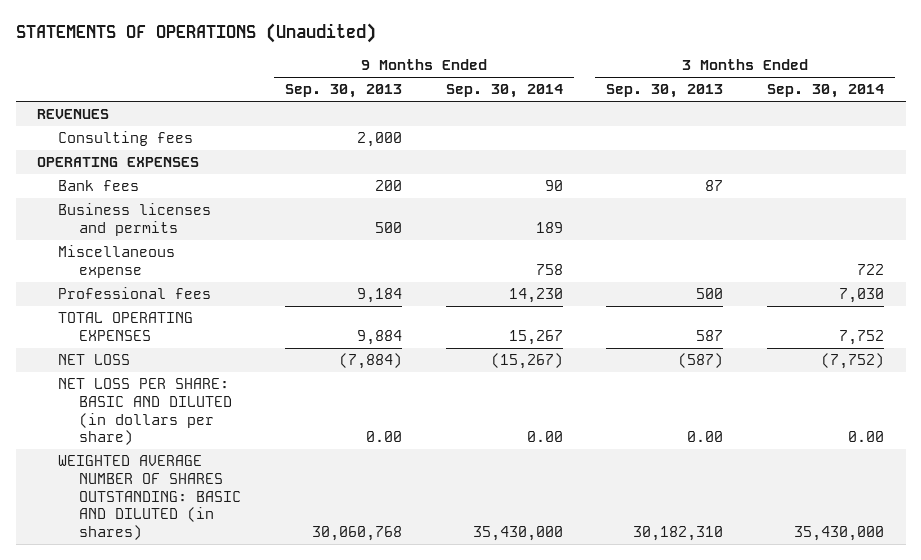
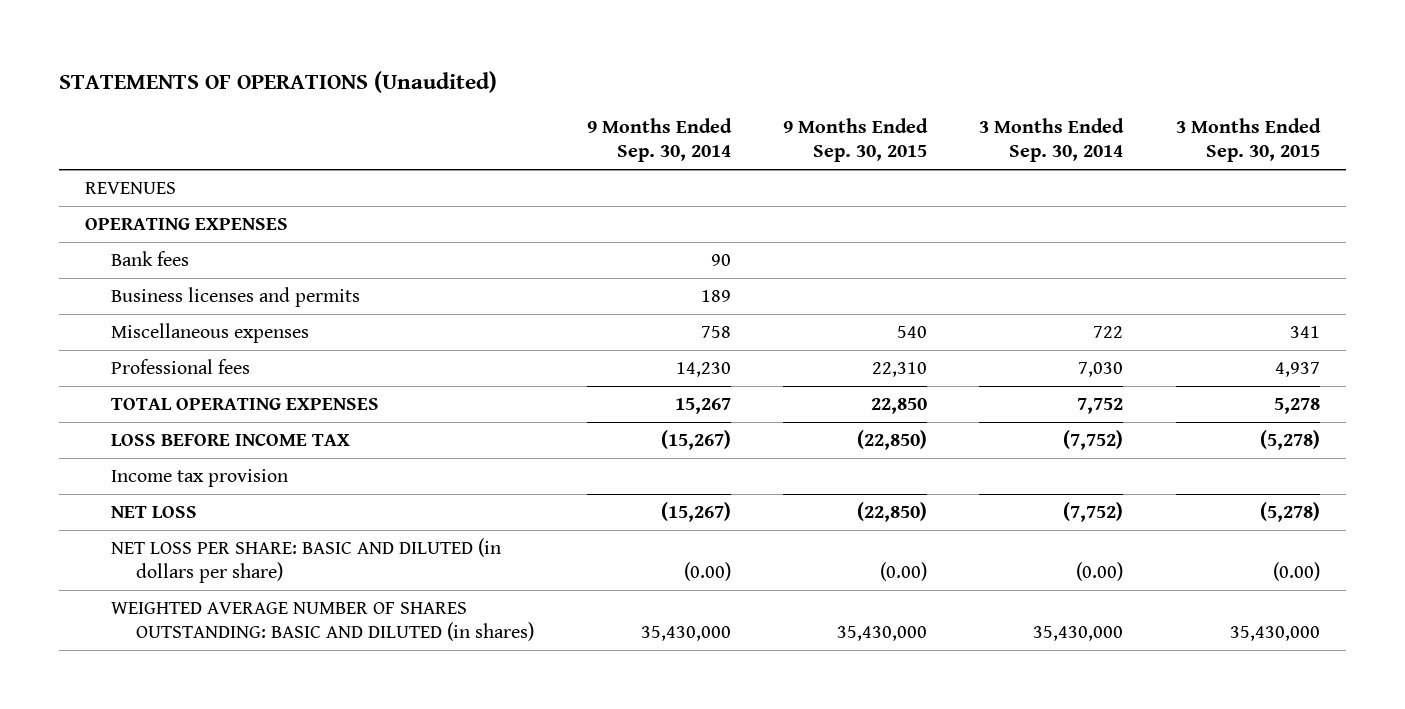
- | 9 Months Ended Sep. 30, 2013 | 9 Months Ended Sep. 30, 2014 | 3 Months Ended Sep. 30, 2013 | 3 Months Ended Sep. 30, 2014
+ | 9 Months Ended Sep. 30, 2014 | 9 Months Ended Sep. 30, 2015 | 3 Months Ended Sep. 30, 2014 | 3 Months Ended Sep. 30, 2015
- Consulting fees | 2,000 | | |
- Miscellaneous expense | | 758 | | 722
+ Miscellaneous expenses | 758 | 540 | 722 | 341
+ LOSS BEFORE INCOME TAX | (15,267) | (22,850) | (7,752) | (5,278)
+ Income tax provision
- NET LOSS PER SHARE: BASIC AND DILUTED (in dollars per share) | 0.00 | 0.00 | 0.00 | 0.00
+ NET LOSS PER SHARE: BASIC AND DILUTED (in dollars per share) | (0.00) | (0.00) | (0.00) | (0.00)

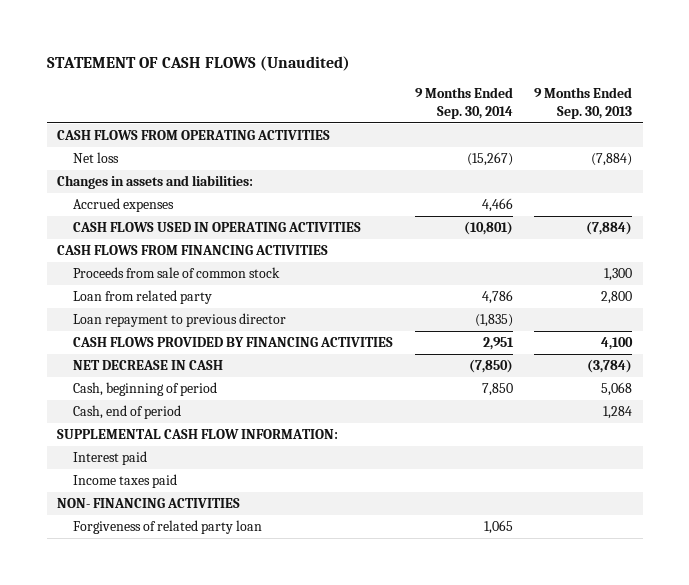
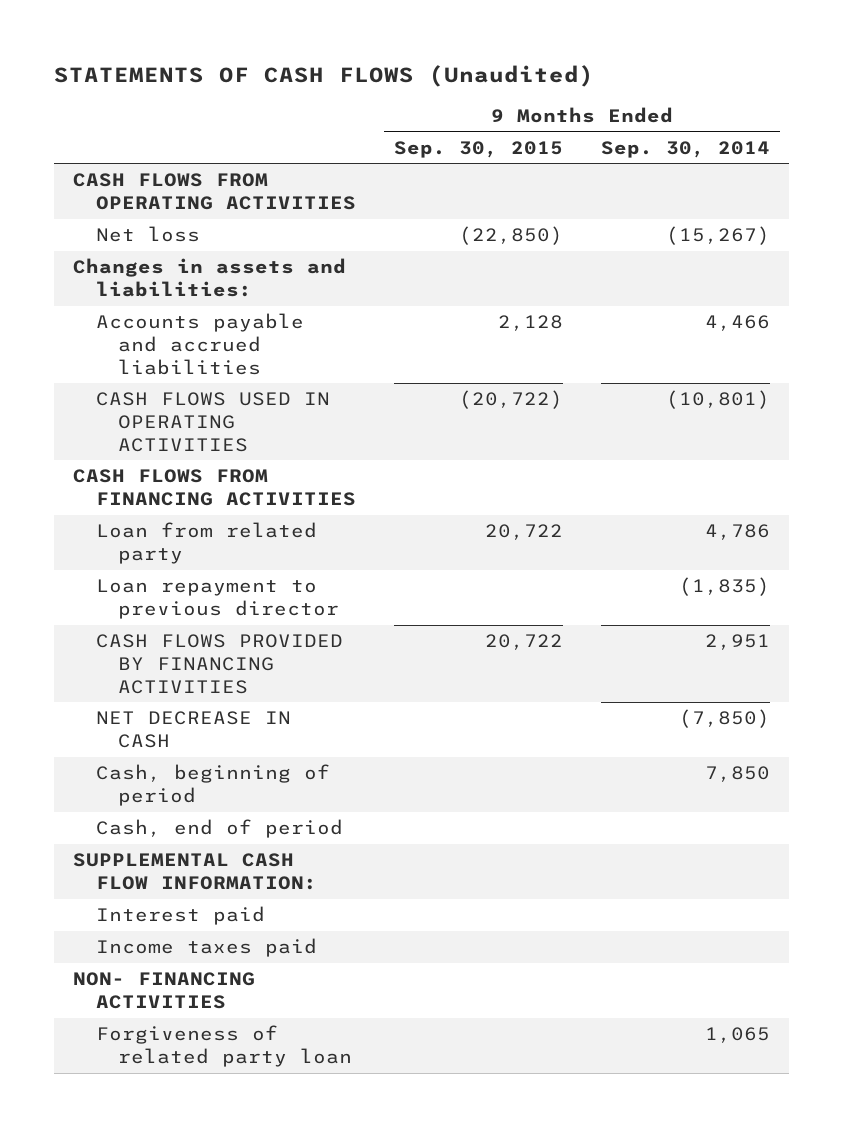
- STATEMENT OF CASH FLOWS (Unaudited)
+ STATEMENTS OF CASH FLOWS (Unaudited)
- | 9 Months Ended Sep. 30, 2014 | 9 Months Ended Sep. 30, 2013
+ | 9 Months Ended Sep. 30, 2015 | 9 Months Ended Sep. 30, 2014
- Accrued expenses | 4,466 |
+ Accounts payable and accrued liabilities | 2,128 | 4,466
- Proceeds from sale of common stock | | 1,300

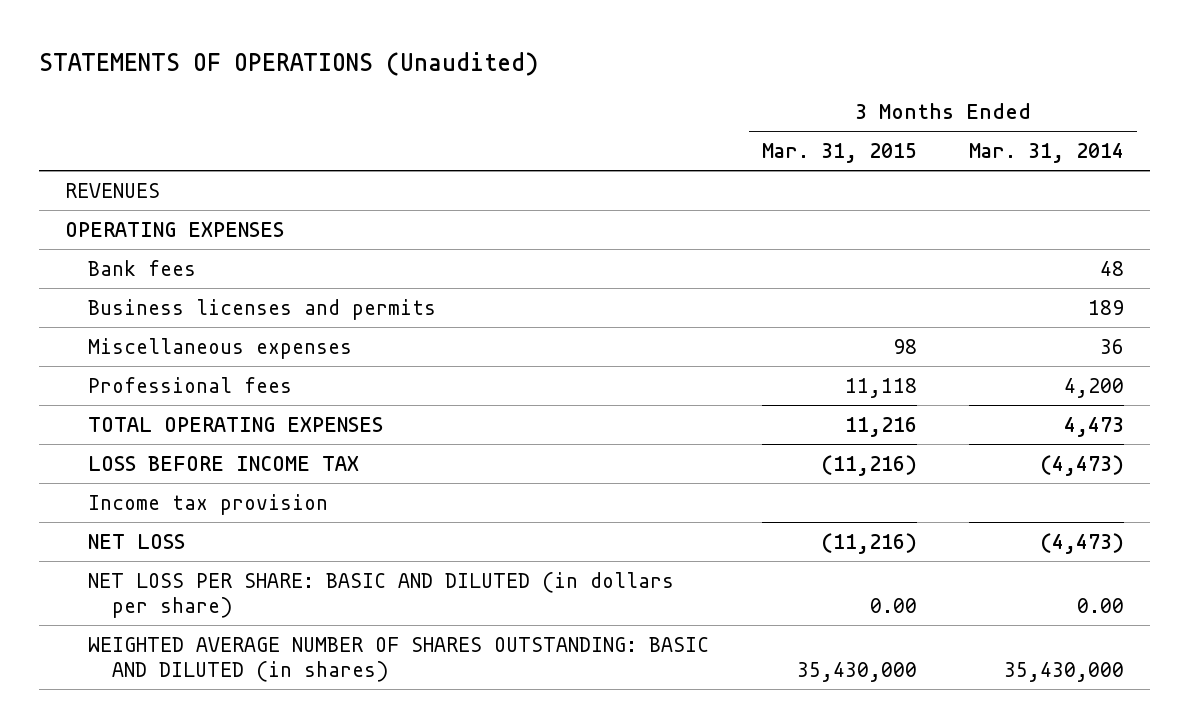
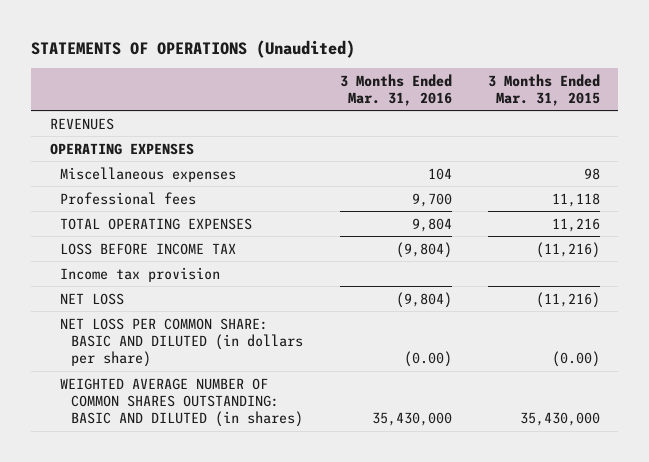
- | 3 Months Ended Mar. 31, 2015 | 3 Months Ended Mar. 31, 2014
+ | 3 Months Ended Mar. 31, 2016 | 3 Months Ended Mar. 31, 2015
- Bank fees | | 48
- Business licenses and permits | | 189
- NET LOSS PER SHARE: BASIC AND DILUTED (in dollars per share) | 0.00 | 0.00
- WEIGHTED AVERAGE NUMBER OF SHARES OUTSTANDING: BASIC AND DILUTED (in shares) | 35,430,000 | 35,430,000
+ NET LOSS PER COMMON SHARE: BASIC AND DILUTED (in dollars per share) | (0.00) | (0.00)
+ WEIGHTED AVERAGE NUMBER OF COMMON SHARES OUTSTANDING: BASIC AND DILUTED (in shares) | 35,430,000 | 35,430,000

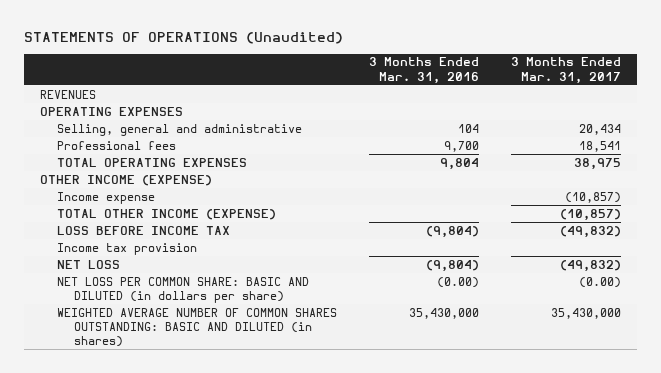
- | 3 Months Ended Mar. 31, 2016 | 3 Months Ended Mar. 31, 2015
+ | 3 Months Ended Mar. 31, 2016 | 3 Months Ended Mar. 31, 2017
- Miscellaneous expenses | 104 | 98
+ Selling, general and administrative | 104 | 20,434
+ OTHER INCOME (EXPENSE)
+ Income expense | | (10,857)
+ TOTAL OTHER INCOME (EXPENSE) | | (10,857)

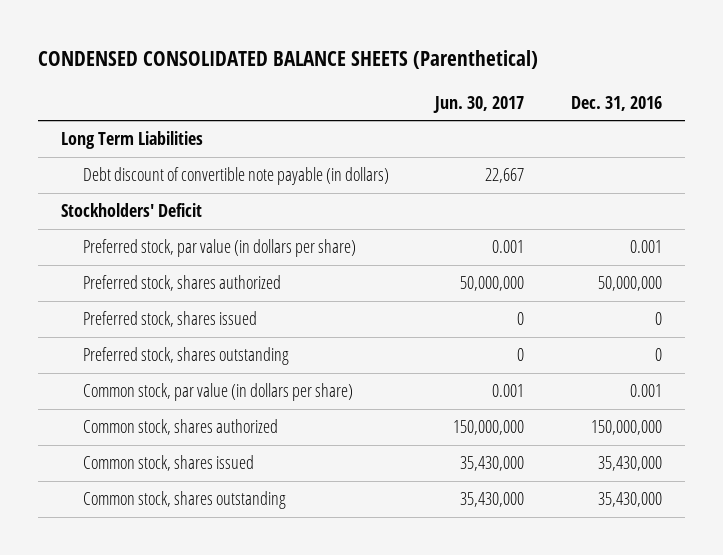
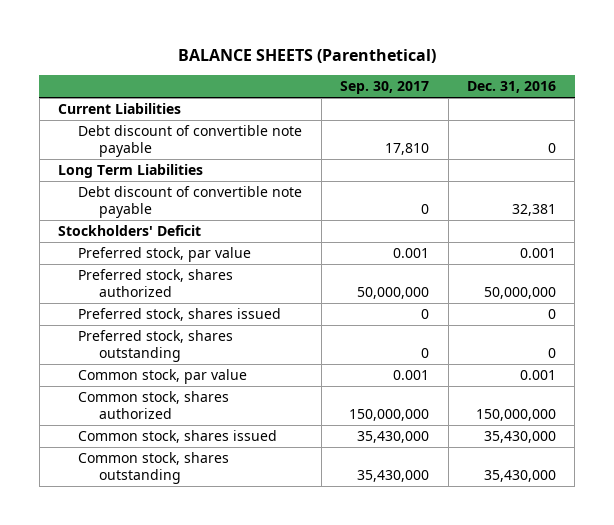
- CONDENSED CONSOLIDATED BALANCE SHEETS (Parenthetical)
+ BALANCE SHEETS (Parenthetical)
- | Jun. 30, 2017 | Dec. 31, 2016
+ | Sep. 30, 2017 | Dec. 31, 2016
+ Current Liabilities
+ Debt discount of convertible note payable | 17,810 | 0
- Debt discount of convertible note payable (in dollars) | 22,667 |
+ Debt discount of convertible note payable | 0 | 32,381
- Preferred stock, par value (in dollars per share) | 0.001 | 0.001
+ Preferred stock, par value | 0.001 | 0.001
- Common stock, par value (in dollars per share) | 0.001 | 0.001
+ Common stock, par value | 0.001 | 0.001

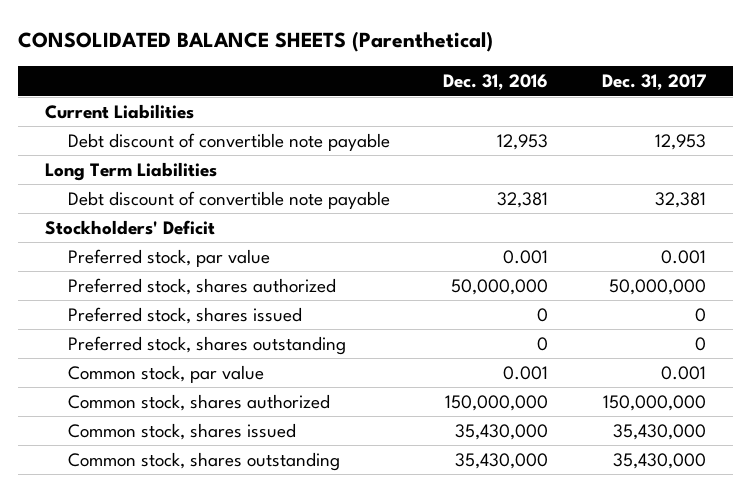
- BALANCE SHEETS (Parenthetical)
+ CONSOLIDATED BALANCE SHEETS (Parenthetical)
- | Sep. 30, 2017 | Dec. 31, 2016
+ | Dec. 31, 2016 | Dec. 31, 2017
- Debt discount of convertible note payable | 17,810 | 0
+ Debt discount of convertible note payable | 12,953 | 12,953

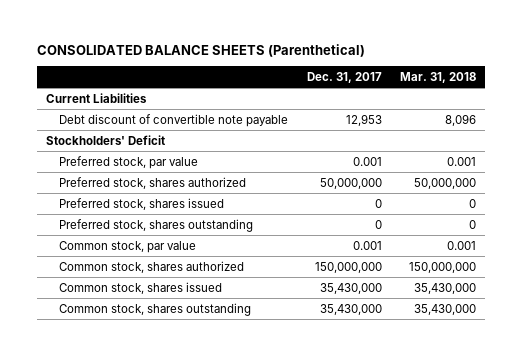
- | Dec. 31, 2016 | Dec. 31, 2017
+ | Dec. 31, 2017 | Mar. 31, 2018
- Long Term Liabilities
- Debt discount of convertible note payable | 32,381 | 32,381

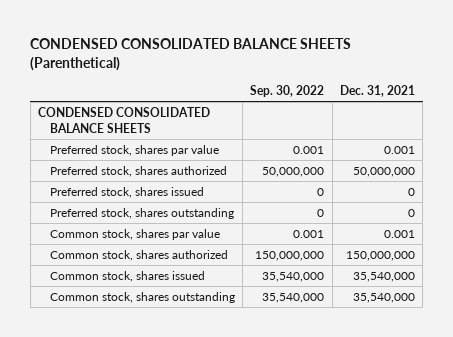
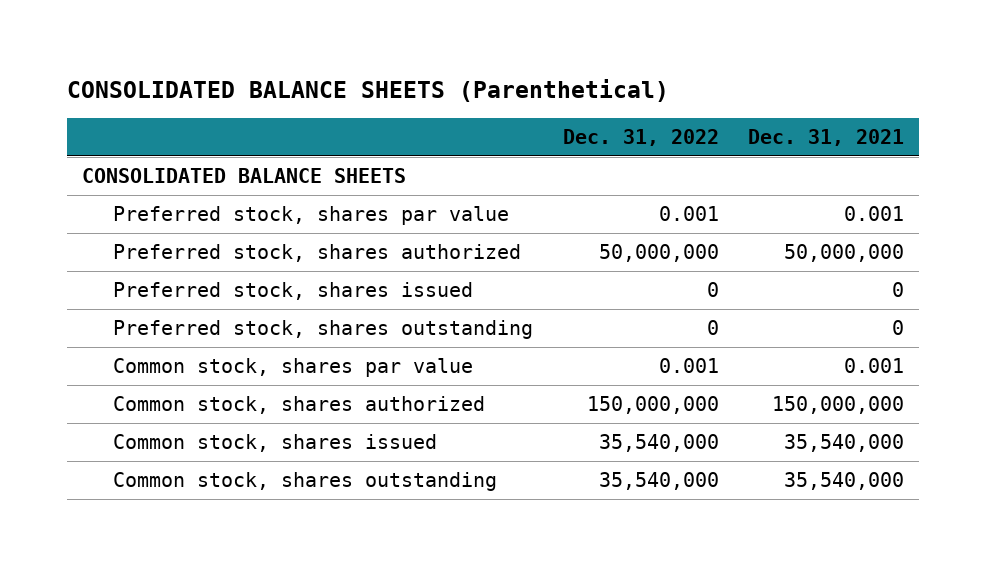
- CONDENSED CONSOLIDATED BALANCE SHEETS (Parenthetical)
+ CONSOLIDATED BALANCE SHEETS (Parenthetical)
- | Sep. 30, 2022 | Dec. 31, 2021
+ | Dec. 31, 2022 | Dec. 31, 2021
- CONDENSED CONSOLIDATED BALANCE SHEETS
+ CONSOLIDATED BALANCE SHEETS

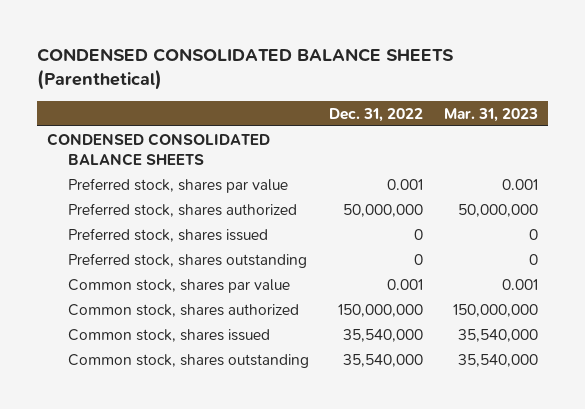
- CONSOLIDATED BALANCE SHEETS (Parenthetical)
+ CONDENSED CONSOLIDATED BALANCE SHEETS (Parenthetical)
- | Dec. 31, 2022 | Dec. 31, 2021
+ | Dec. 31, 2022 | Mar. 31, 2023
- CONSOLIDATED BALANCE SHEETS
+ CONDENSED CONSOLIDATED BALANCE SHEETS

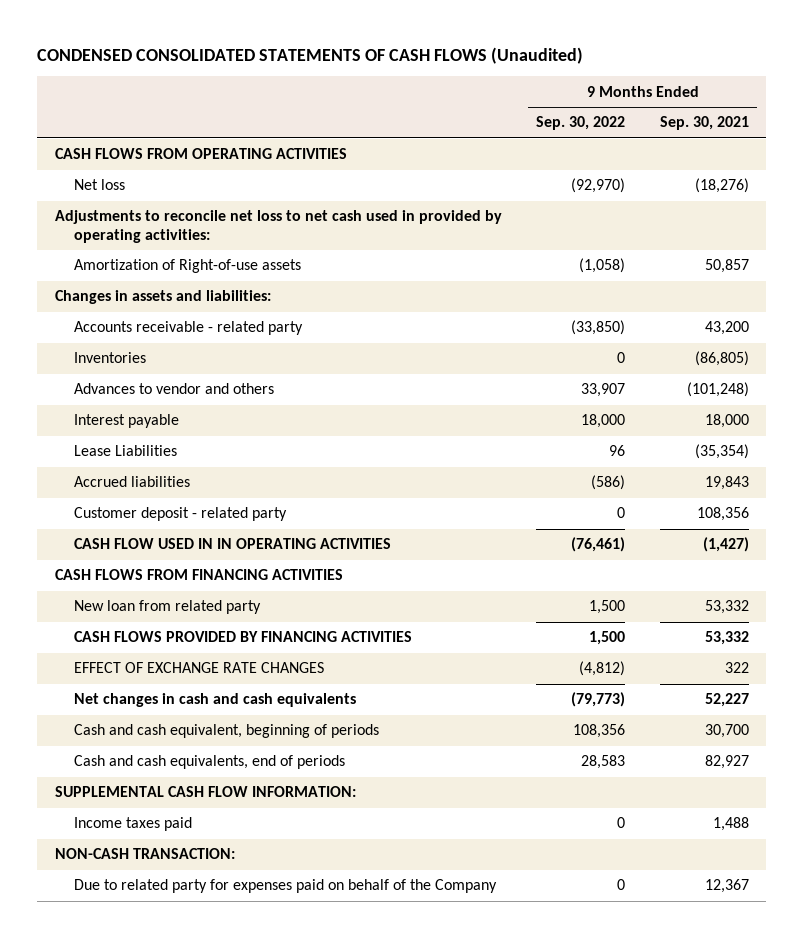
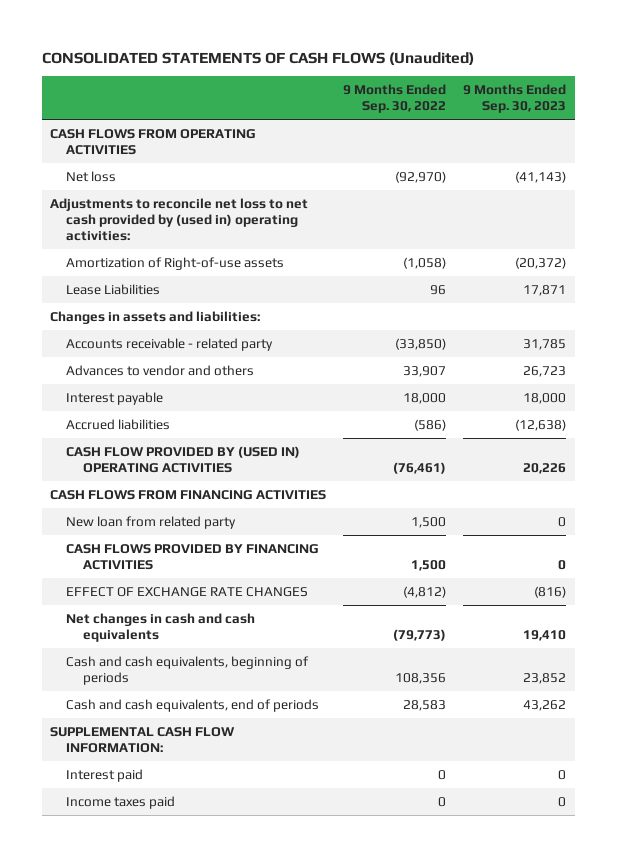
- CONDENSED CONSOLIDATED STATEMENTS OF CASH FLOWS (Unaudited)
+ CONSOLIDATED STATEMENTS OF CASH FLOWS (Unaudited)
- | 9 Months Ended Sep. 30, 2022 | 9 Months Ended Sep. 30, 2021
+ | 9 Months Ended Sep. 30, 2022 | 9 Months Ended Sep. 30, 2023
- Adjustments to reconcile net loss to net cash used in provided by operating activities:
+ Adjustments to reconcile net loss to net cash provided by (used in) operating activities:
moved up: Lease Liabilities | 96 | 17,871
- Inventories | 0 | (86,805)
- Customer deposit - related party | 0 | 108,356
- CASH FLOW USED IN IN OPERATING ACTIVITIES | (76,461) | (1,427)
+ CASH FLOW PROVIDED BY (USED IN) OPERATING ACTIVITIES | (76,461) | 20,226
- Cash and cash equivalent, beginning of periods | 108,356 | 30,700
+ Cash and cash equivalents, beginning of periods | 108,356 | 23,852
+ Interest paid | 0 | 0
- NON-CASH TRANSACTION:
- Due to related party for expenses paid on behalf of the Company | 0 | 12,367

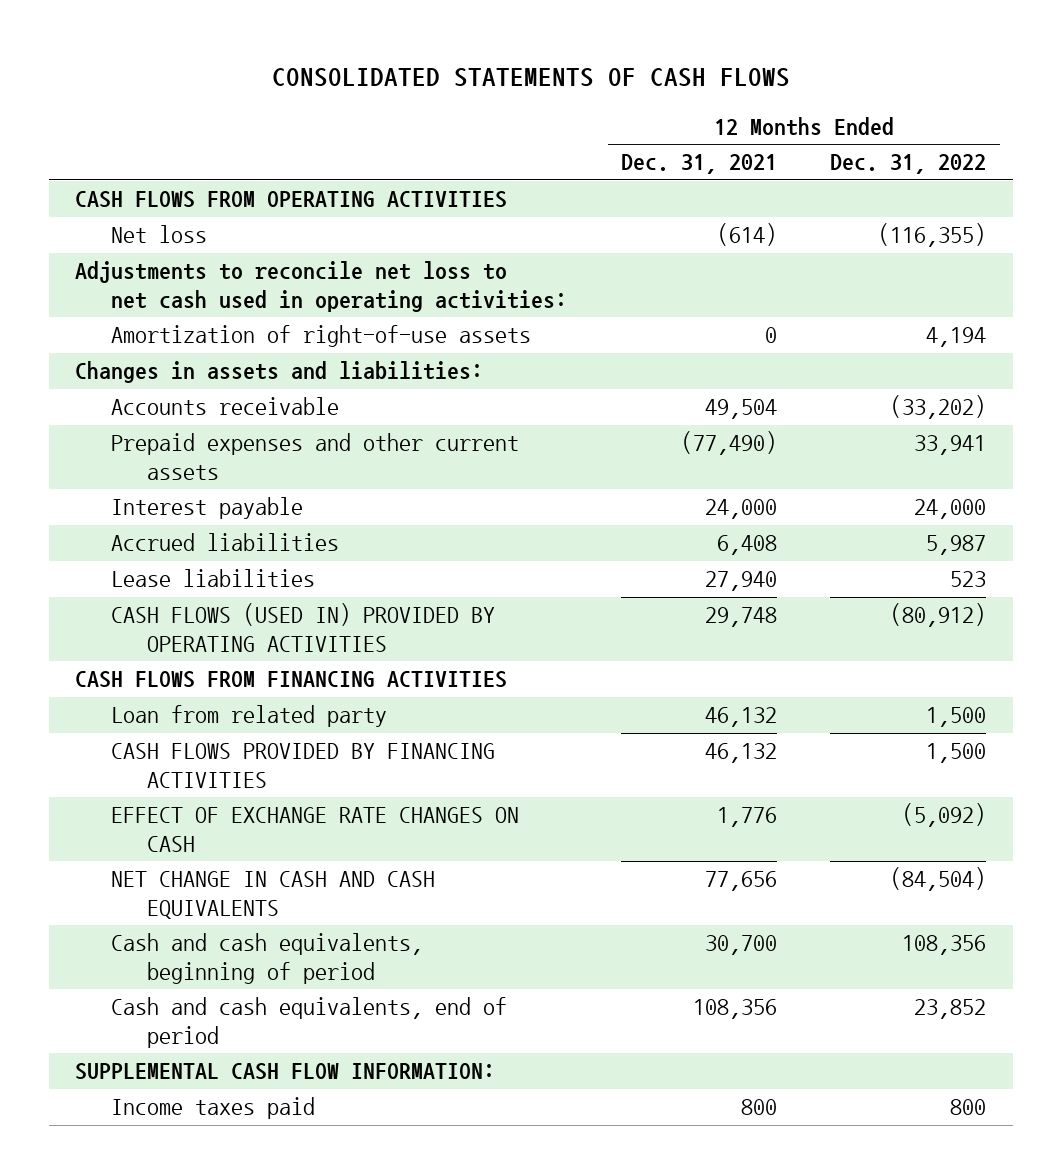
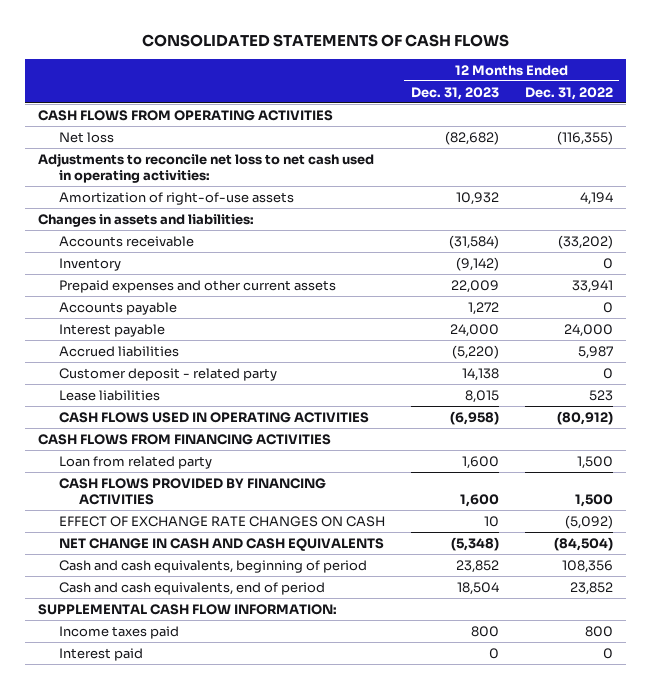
- | 12 Months Ended Dec. 31, 2021 | 12 Months Ended Dec. 31, 2022
+ | 12 Months Ended Dec. 31, 2023 | 12 Months Ended Dec. 31, 2022
+ Inventory | (9,142) | 0
+ Accounts payable | 1,272 | 0
+ Customer deposit - related party | 14,138 | 0
- CASH FLOWS (USED IN) PROVIDED BY OPERATING ACTIVITIES | 29,748 | (80,912)
+ CASH FLOWS USED IN OPERATING ACTIVITIES | (6,958) | (80,912)
+ Interest paid | 0 | 0

